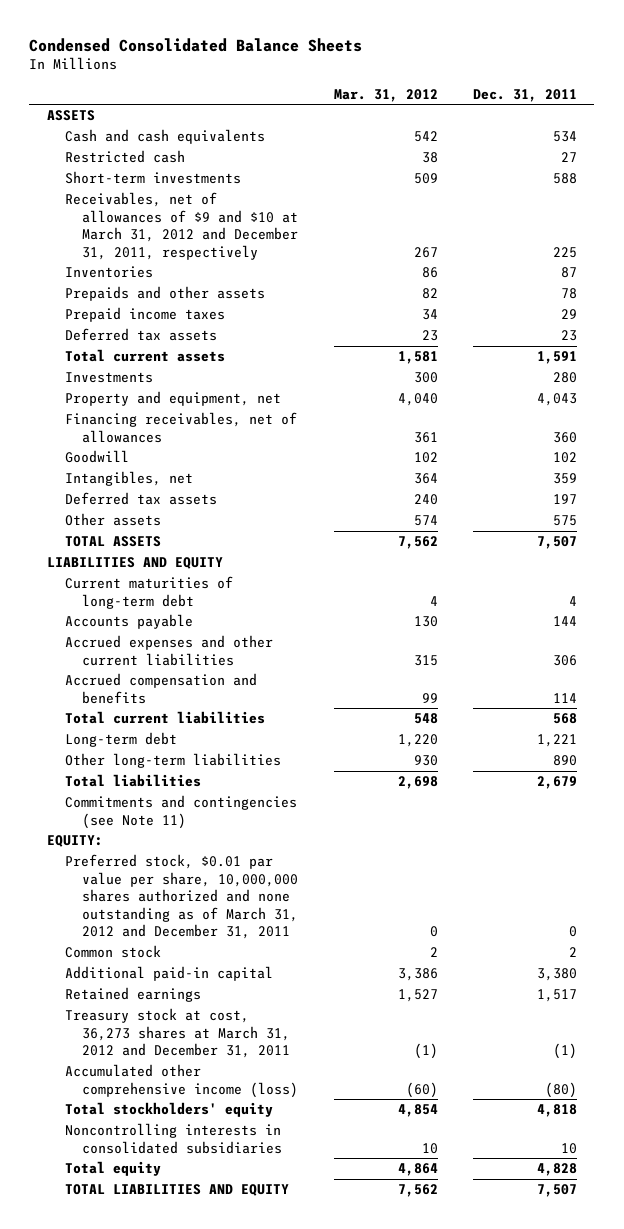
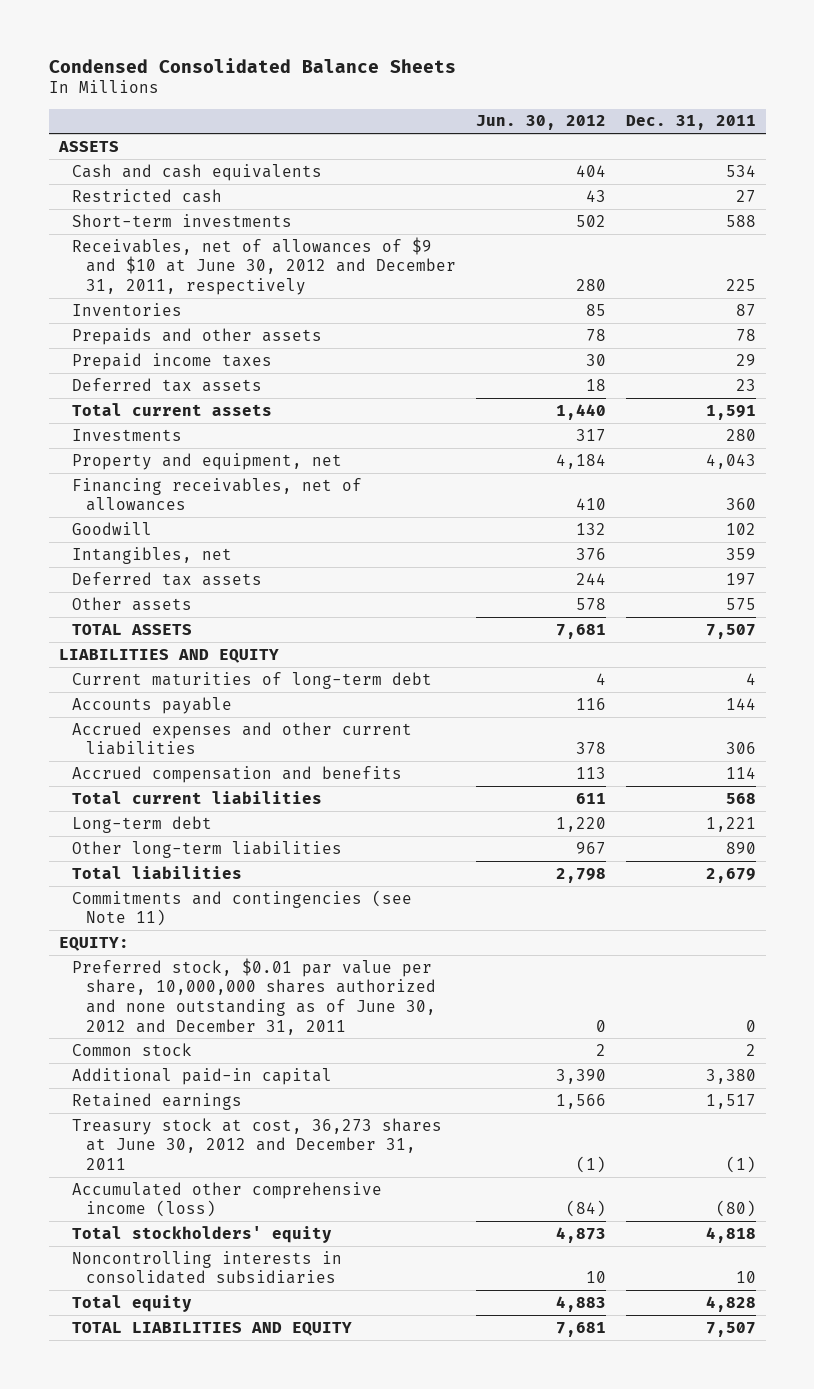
- | Mar. 31, 2012 | Dec. 31, 2011
+ | Jun. 30, 2012 | Dec. 31, 2011
- Receivables, net of allowances of $9 and $10 at March 31, 2012 and December 31, 2011, respectively | 267 | 225
+ Receivables, net of allowances of $9 and $10 at June 30, 2012 and December 31, 2011, respectively | 280 | 225
- Preferred stock, $0.01 par value per share, 10,000,000 shares authorized and none outstanding as of March 31, 2012 and December 31, 2011 | 0 | 0
+ Preferred stock, $0.01 par value per share, 10,000,000 shares authorized and none outstanding as of June 30, 2012 and December 31, 2011 | 0 | 0
- Treasury stock at cost, 36,273 shares at March 31, 2012 and December 31, 2011 | (1) | (1)
+ Treasury stock at cost, 36,273 shares at June 30, 2012 and December 31, 2011 | (1) | (1)

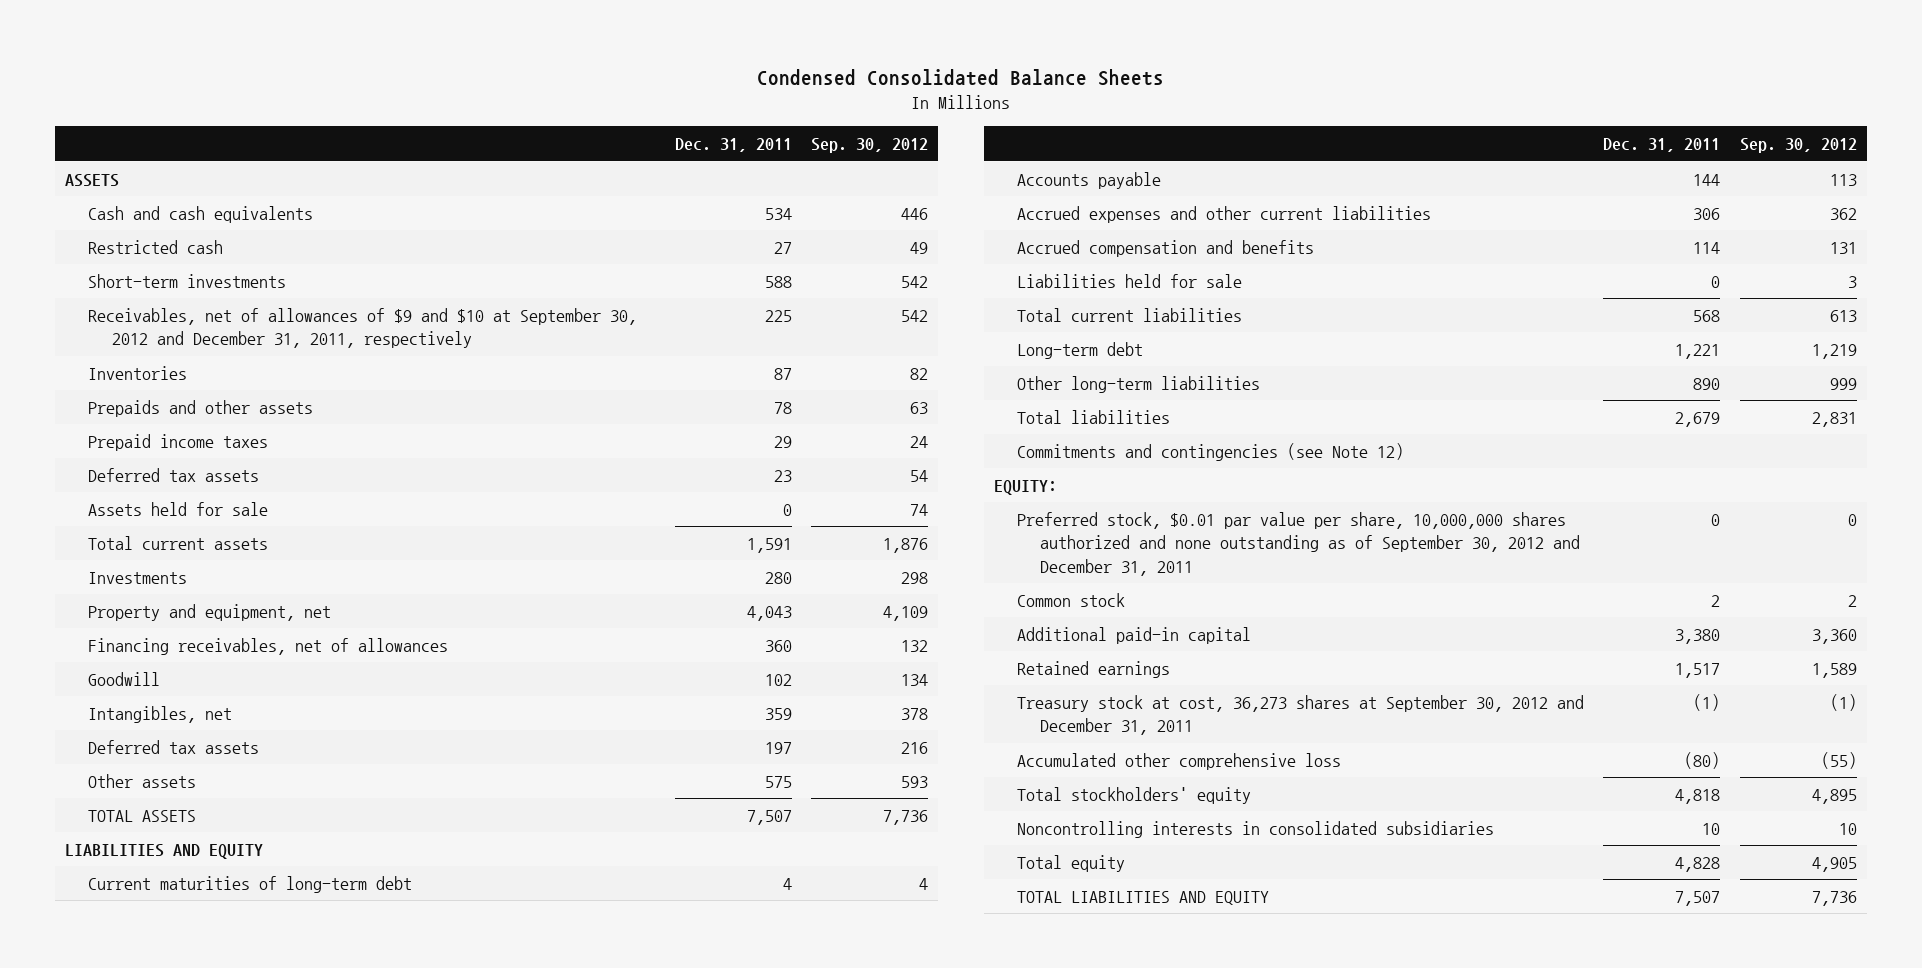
- | Jun. 30, 2012 | Dec. 31, 2011
+ | Dec. 31, 2011 | Sep. 30, 2012
- Receivables, net of allowances of $9 and $10 at June 30, 2012 and December 31, 2011, respectively | 280 | 225
+ Receivables, net of allowances of $9 and $10 at September 30, 2012 and December 31, 2011, respectively | 225 | 542
+ Assets held for sale | 0 | 74
+ Liabilities held for sale | 0 | 3
- Commitments and contingencies (see Note 11)
+ Commitments and contingencies (see Note 12)
- Preferred stock, $0.01 par value per share, 10,000,000 shares authorized and none outstanding as of June 30, 2012 and December 31, 2011 | 0 | 0
+ Preferred stock, $0.01 par value per share, 10,000,000 shares authorized and none outstanding as of September 30, 2012 and December 31, 2011 | 0 | 0
- Treasury stock at cost, 36,273 shares at June 30, 2012 and December 31, 2011 | (1) | (1)
- Accumulated other comprehensive income (loss) | (84) | (80)
+ Treasury stock at cost, 36,273 shares at September 30, 2012 and December 31, 2011 | (1) | (1)
+ Accumulated other comprehensive loss | (80) | (55)

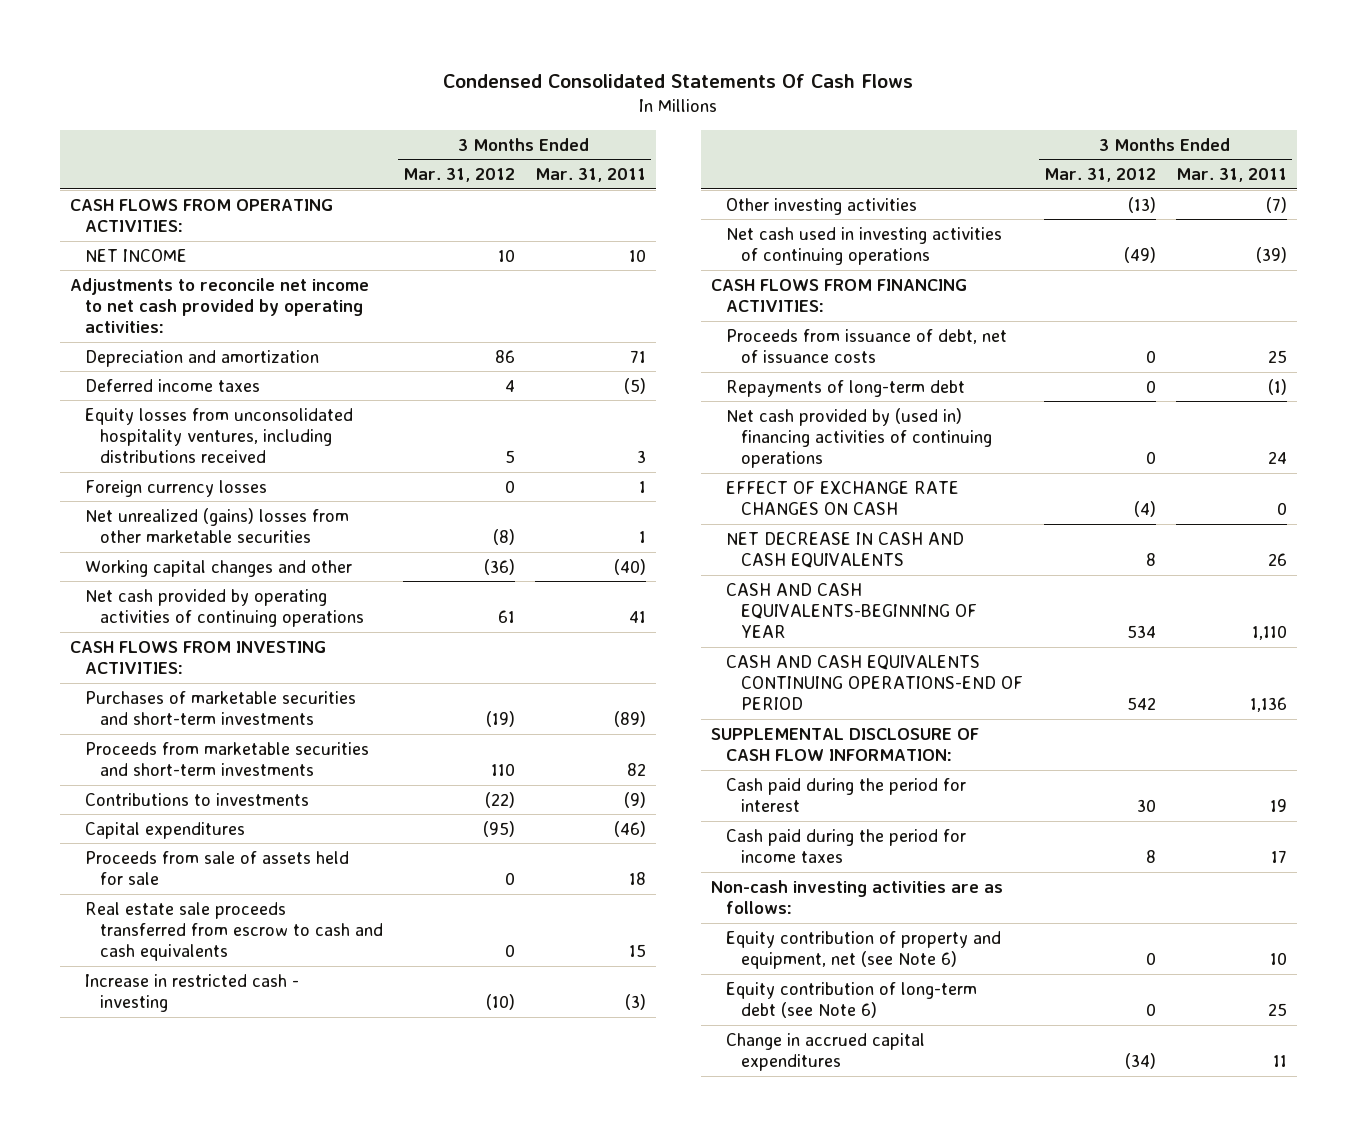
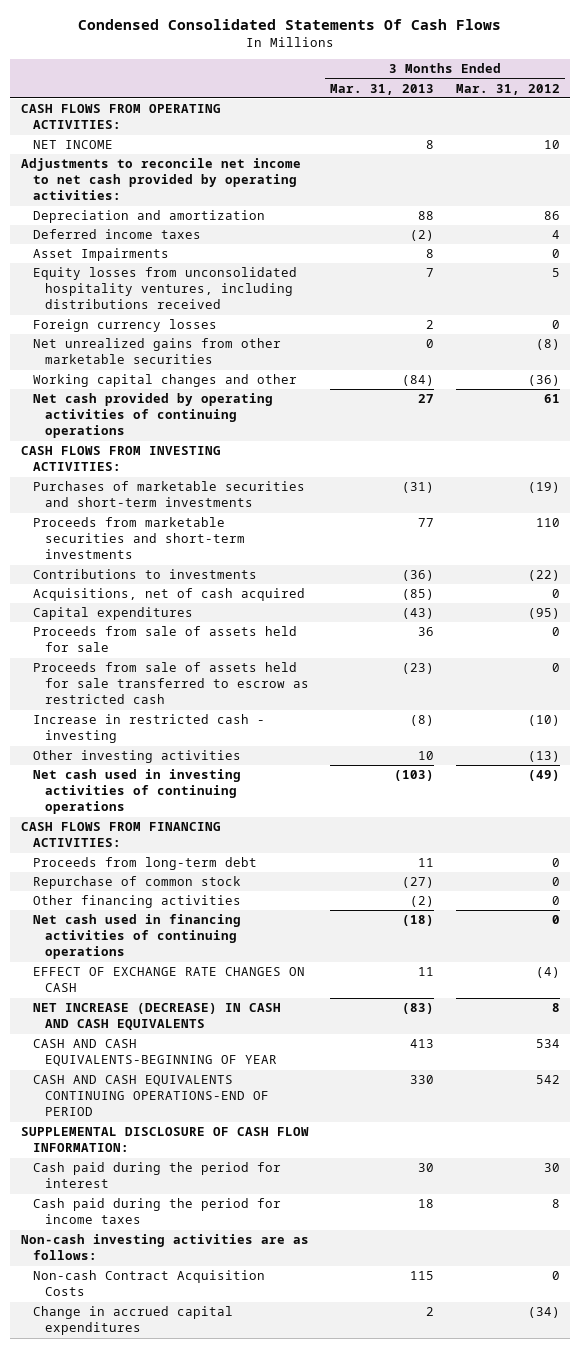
- | 3 Months Ended Mar. 31, 2012 | 3 Months Ended Mar. 31, 2011
+ | 3 Months Ended Mar. 31, 2013 | 3 Months Ended Mar. 31, 2012
+ Asset Impairments | 8 | 0
- Net unrealized (gains) losses from other marketable securities | (8) | 1
+ Net unrealized gains from other marketable securities | 0 | (8)
+ Acquisitions, net of cash acquired | (85) | 0
- Real estate sale proceeds transferred from escrow to cash and cash equivalents | 0 | 15
+ Proceeds from sale of assets held for sale transferred to escrow as restricted cash | (23) | 0
- Proceeds from issuance of debt, net of issuance costs | 0 | 25
- Repayments of long-term debt | 0 | (1)
- Net cash provided by (used in) financing activities of continuing operations | 0 | 24
+ Proceeds from long-term debt | 11 | 0
+ Repurchase of common stock | (27) | 0
+ Other financing activities | (2) | 0
+ Net cash used in financing activities of continuing operations | (18) | 0
- NET DECREASE IN CASH AND CASH EQUIVALENTS | 8 | 26
+ NET INCREASE (DECREASE) IN CASH AND CASH EQUIVALENTS | (83) | 8
- Equity contribution of property and equipment, net (see Note 6) | 0 | 10
- Equity contribution of long-term debt (see Note 6) | 0 | 25
+ Non-cash Contract Acquisition Costs | 115 | 0

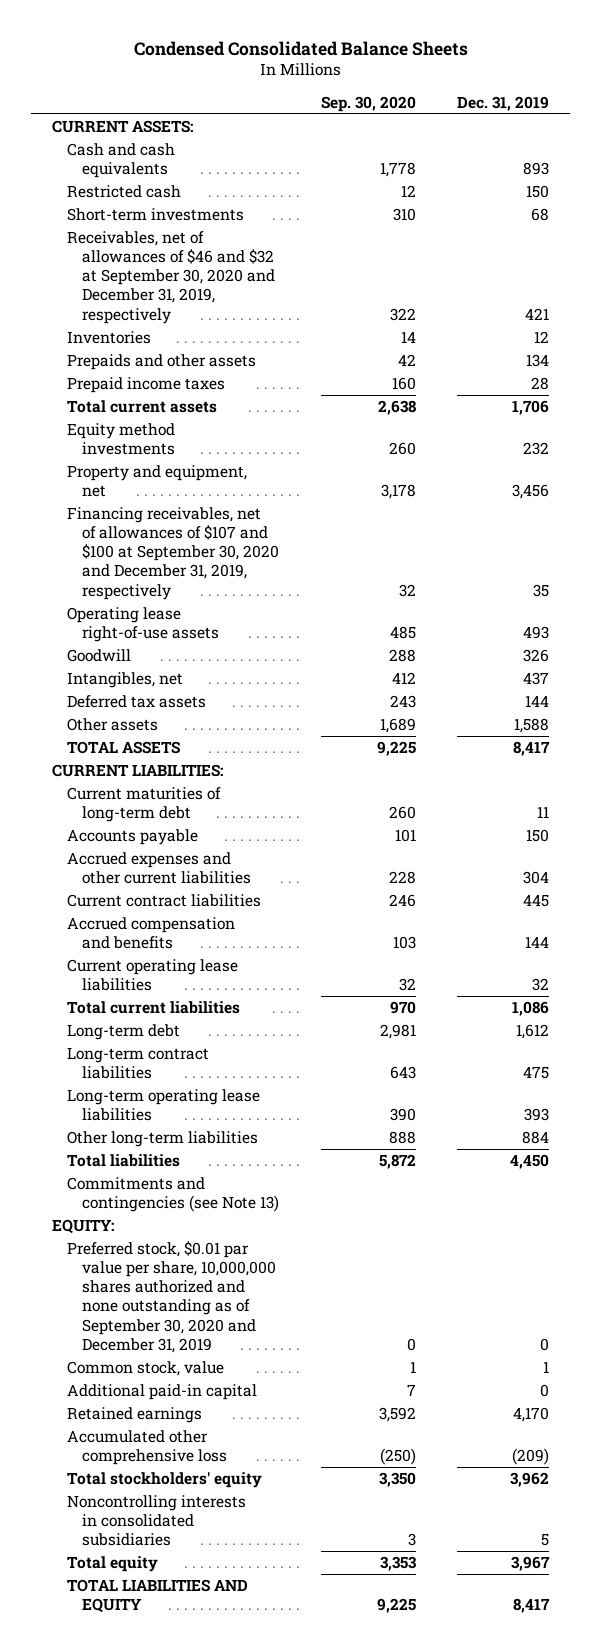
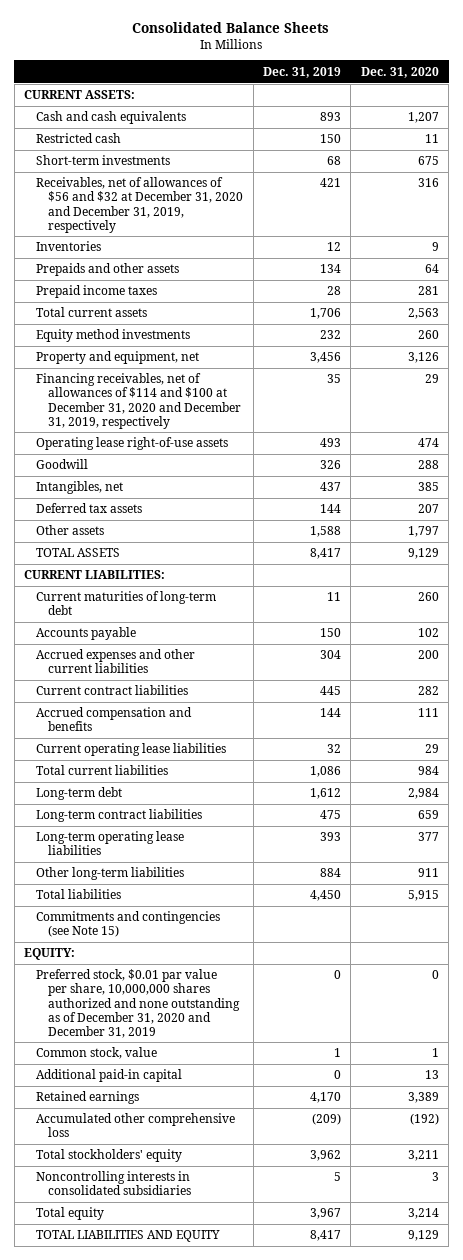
- Condensed Consolidated Balance Sheets
+ Consolidated Balance Sheets
- | Sep. 30, 2020 | Dec. 31, 2019
+ | Dec. 31, 2019 | Dec. 31, 2020
- Receivables, net of allowances of $46 and $32 at September 30, 2020 and December 31, 2019, respectively | 322 | 421
+ Receivables, net of allowances of $56 and $32 at December 31, 2020 and December 31, 2019, respectively | 421 | 316
- Financing receivables, net of allowances of $107 and $100 at September 30, 2020 and December 31, 2019, respectively | 32 | 35
+ Financing receivables, net of allowances of $114 and $100 at December 31, 2020 and December 31, 2019, respectively | 35 | 29
- Commitments and contingencies (see Note 13)
+ Commitments and contingencies (see Note 15)
- Preferred stock, $0.01 par value per share, 10,000,000 shares authorized and none outstanding as of September 30, 2020 and December 31, 2019 | 0 | 0
+ Preferred stock, $0.01 par value per share, 10,000,000 shares authorized and none outstanding as of December 31, 2020 and December 31, 2019 | 0 | 0

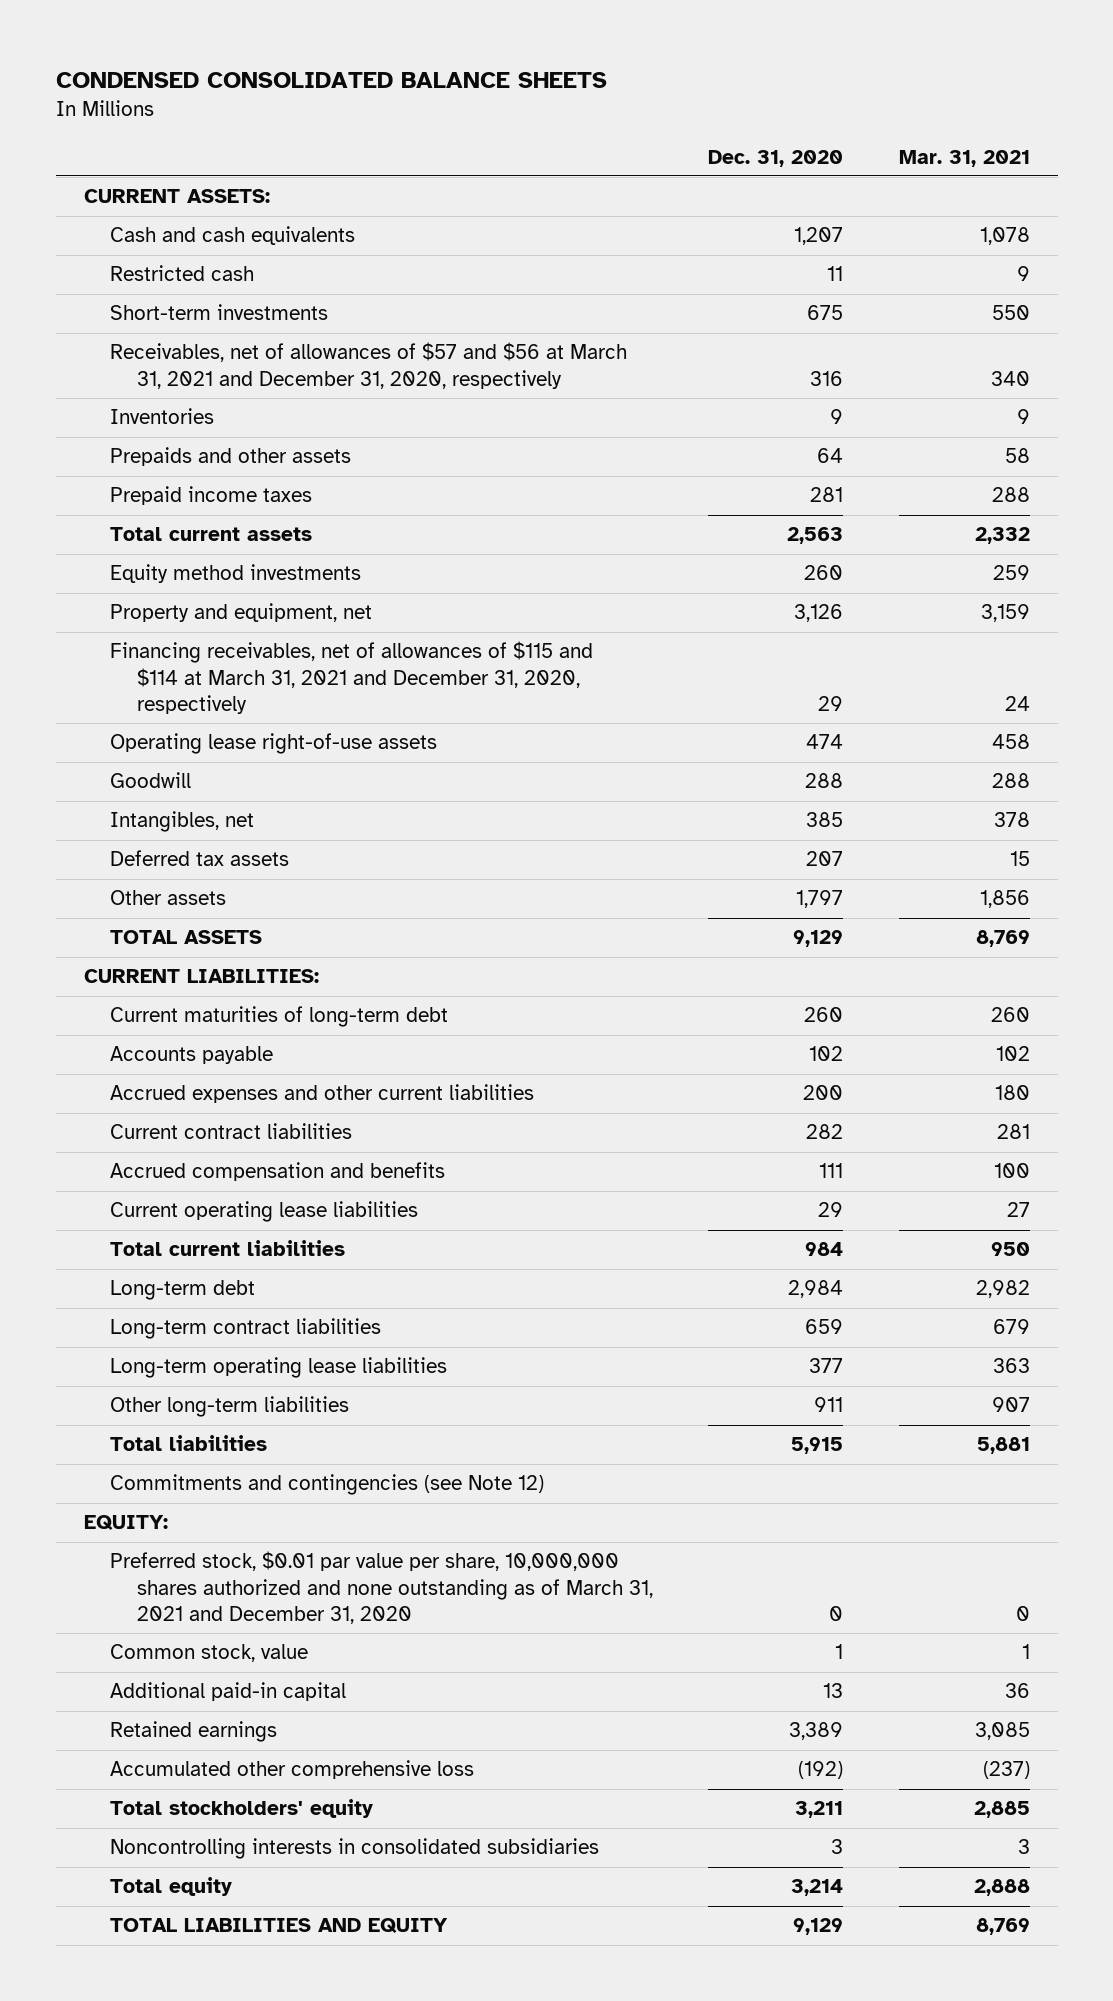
- Consolidated Balance Sheets
+ CONDENSED CONSOLIDATED BALANCE SHEETS
- | Dec. 31, 2019 | Dec. 31, 2020
+ | Dec. 31, 2020 | Mar. 31, 2021
- Receivables, net of allowances of $56 and $32 at December 31, 2020 and December 31, 2019, respectively | 421 | 316
+ Receivables, net of allowances of $57 and $56 at March 31, 2021 and December 31, 2020, respectively | 316 | 340
- Financing receivables, net of allowances of $114 and $100 at December 31, 2020 and December 31, 2019, respectively | 35 | 29
+ Financing receivables, net of allowances of $115 and $114 at March 31, 2021 and December 31, 2020, respectively | 29 | 24
- Commitments and contingencies (see Note 15)
+ Commitments and contingencies (see Note 12)
- Preferred stock, $0.01 par value per share, 10,000,000 shares authorized and none outstanding as of December 31, 2020 and December 31, 2019 | 0 | 0
+ Preferred stock, $0.01 par value per share, 10,000,000 shares authorized and none outstanding as of March 31, 2021 and December 31, 2020 | 0 | 0

